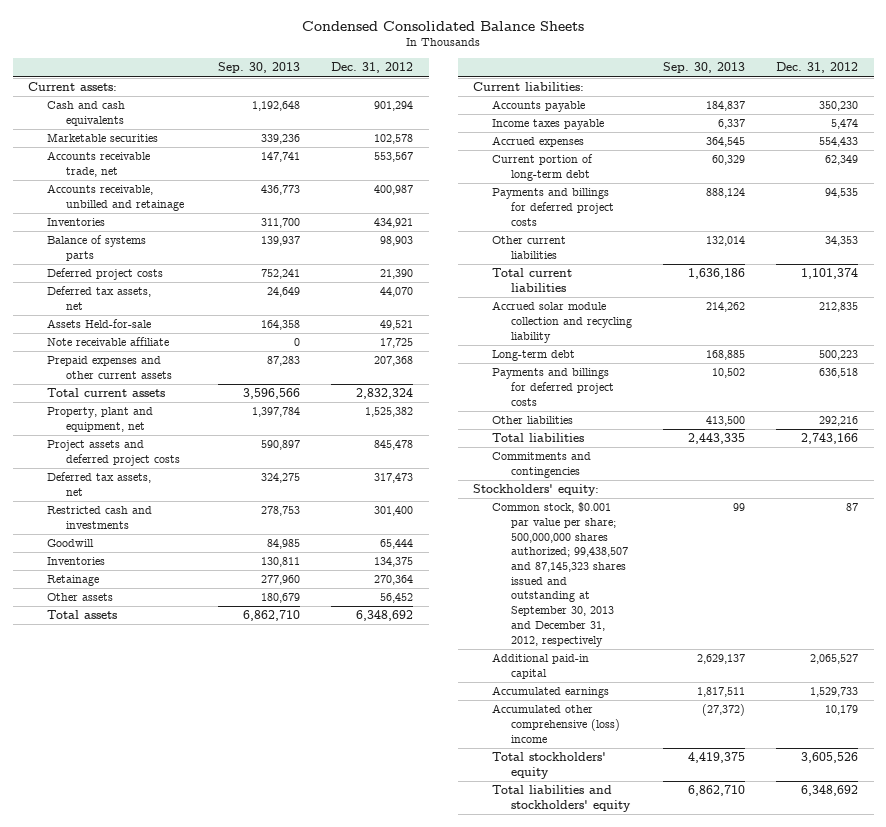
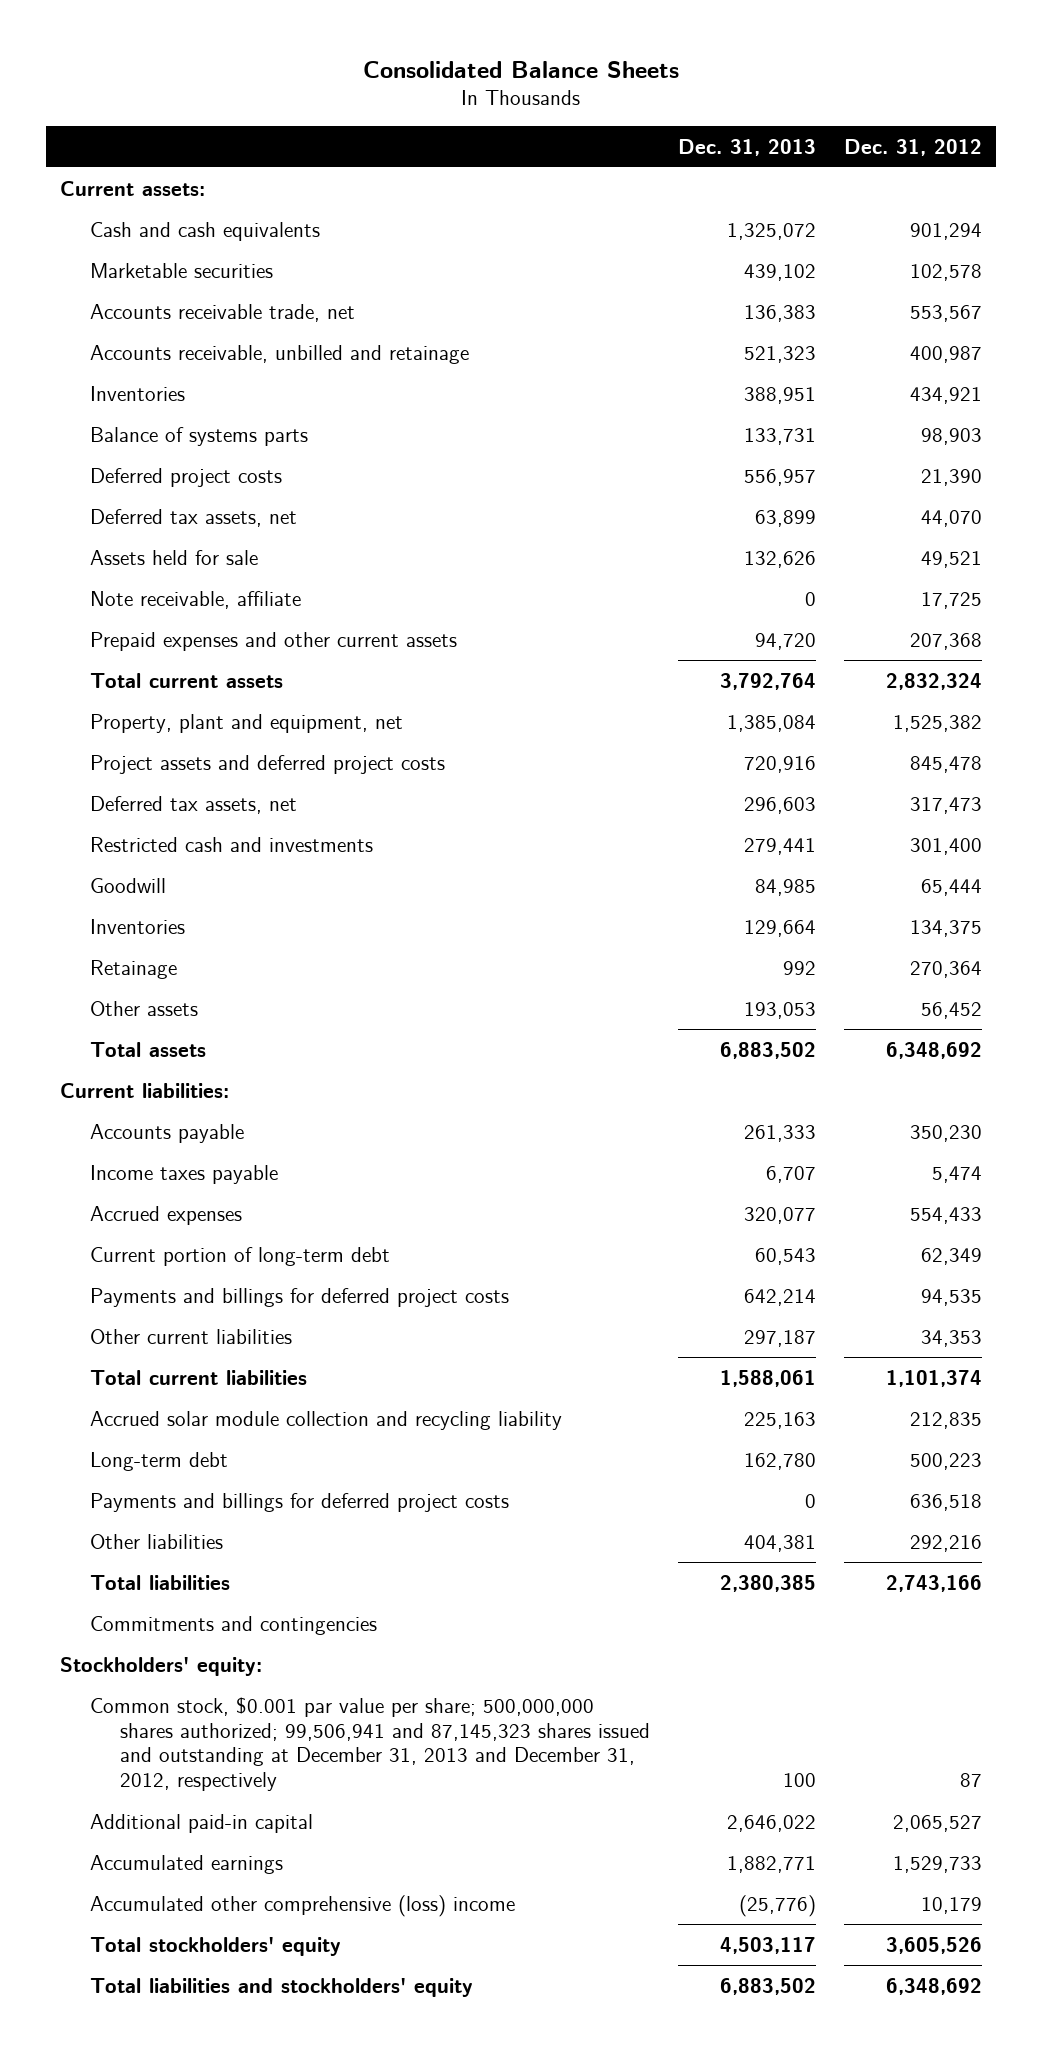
- Condensed Consolidated Balance Sheets
+ Consolidated Balance Sheets
- | Sep. 30, 2013 | Dec. 31, 2012
+ | Dec. 31, 2013 | Dec. 31, 2012
- Assets Held-for-sale | 164,358 | 49,521
- Note receivable affiliate | 0 | 17,725
+ Assets held for sale | 132,626 | 49,521
+ Note receivable, affiliate | 0 | 17,725
- Common stock, $0.001 par value per share; 500,000,000 shares authorized; 99,438,507 and 87,145,323 shares issued and outstanding at September 30, 2013 and December 31, 2012, respectively | 99 | 87
+ Common stock, $0.001 par value per share; 500,000,000 shares authorized; 99,506,941 and 87,145,323 shares issued and outstanding at December 31, 2013 and December 31, 2012, respectively | 100 | 87

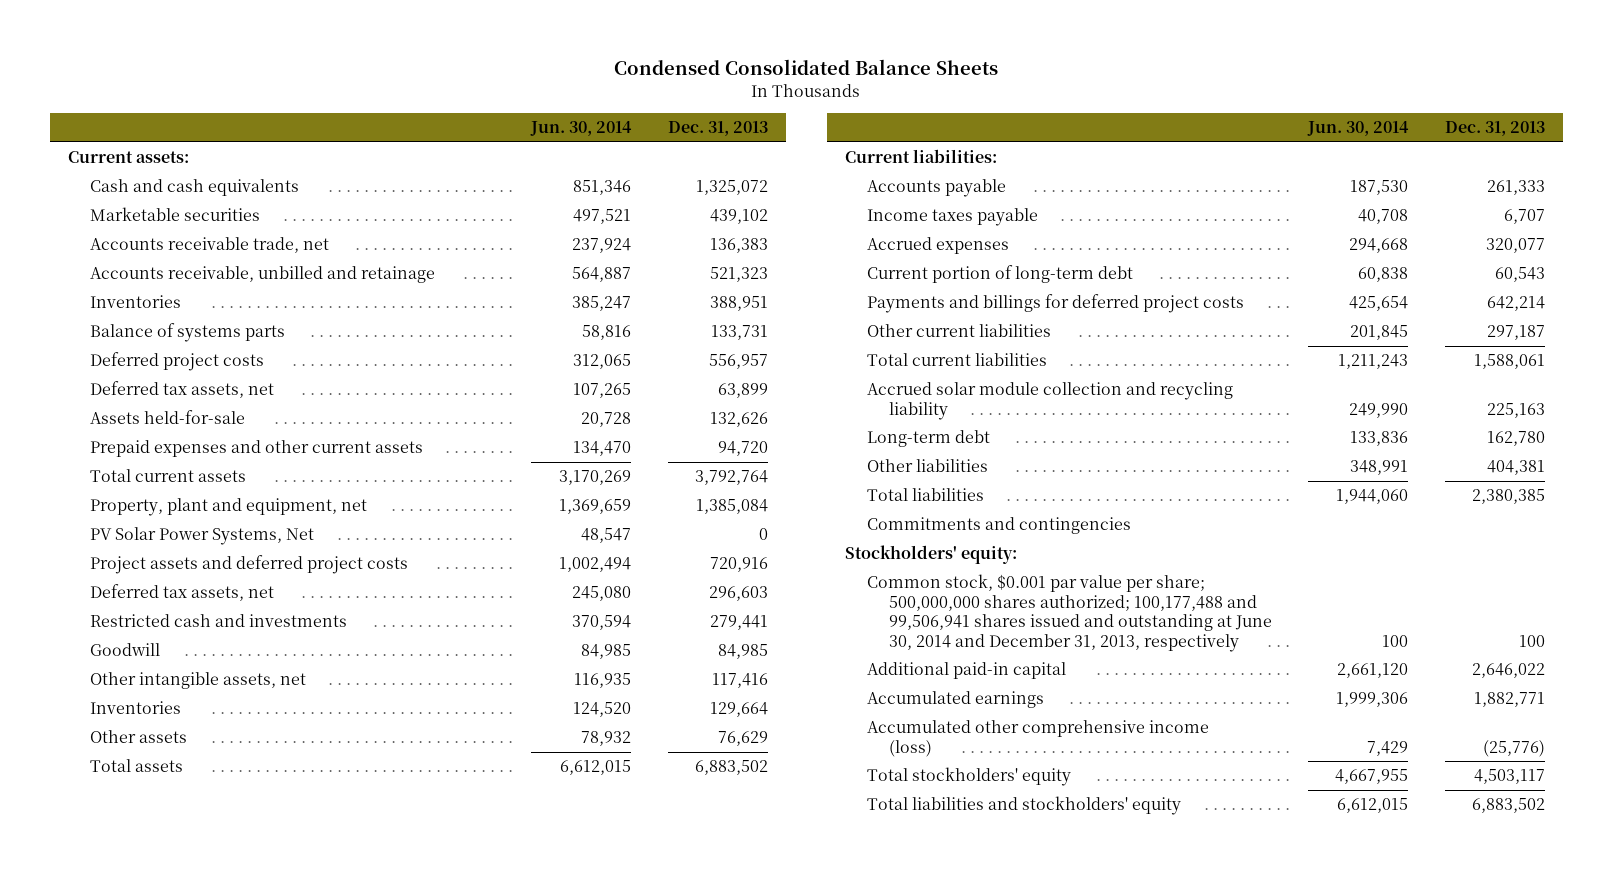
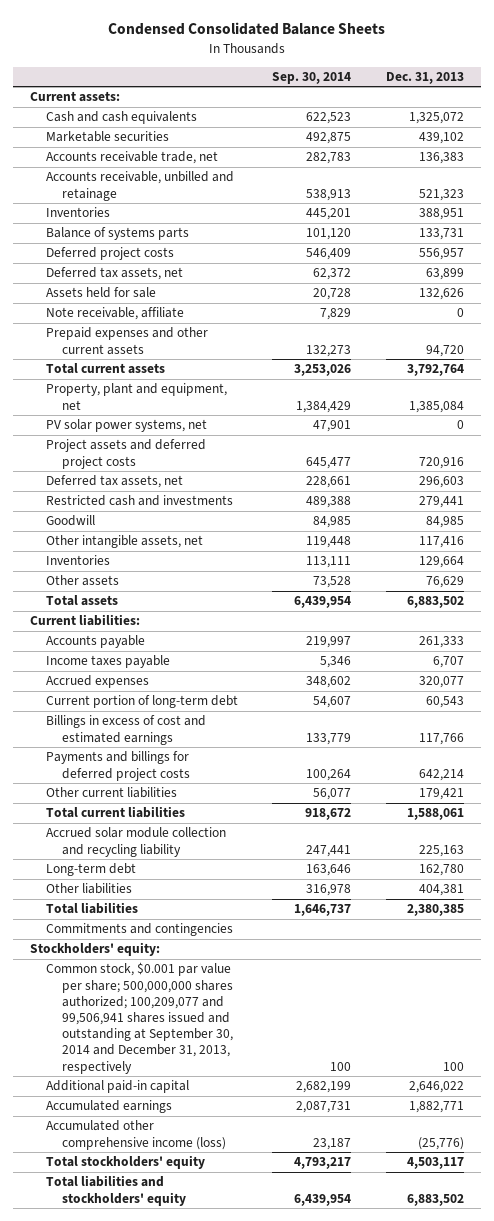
- | Jun. 30, 2014 | Dec. 31, 2013
+ | Sep. 30, 2014 | Dec. 31, 2013
- Assets held-for-sale | 20,728 | 132,626
+ Assets held for sale | 20,728 | 132,626
+ Note receivable, affiliate | 7,829 | 0
- PV Solar Power Systems, Net | 48,547 | 0
+ PV solar power systems, net | 47,901 | 0
+ Billings in excess of cost and estimated earnings | 133,779 | 117,766
- Other current liabilities | 201,845 | 297,187
+ Other current liabilities | 56,077 | 179,421
- Common stock, $0.001 par value per share; 500,000,000 shares authorized; 100,177,488 and 99,506,941 shares issued and outstanding at June 30, 2014 and December 31, 2013, respectively | 100 | 100
+ Common stock, $0.001 par value per share; 500,000,000 shares authorized; 100,209,077 and 99,506,941 shares issued and outstanding at September 30, 2014 and December 31, 2013, respectively | 100 | 100

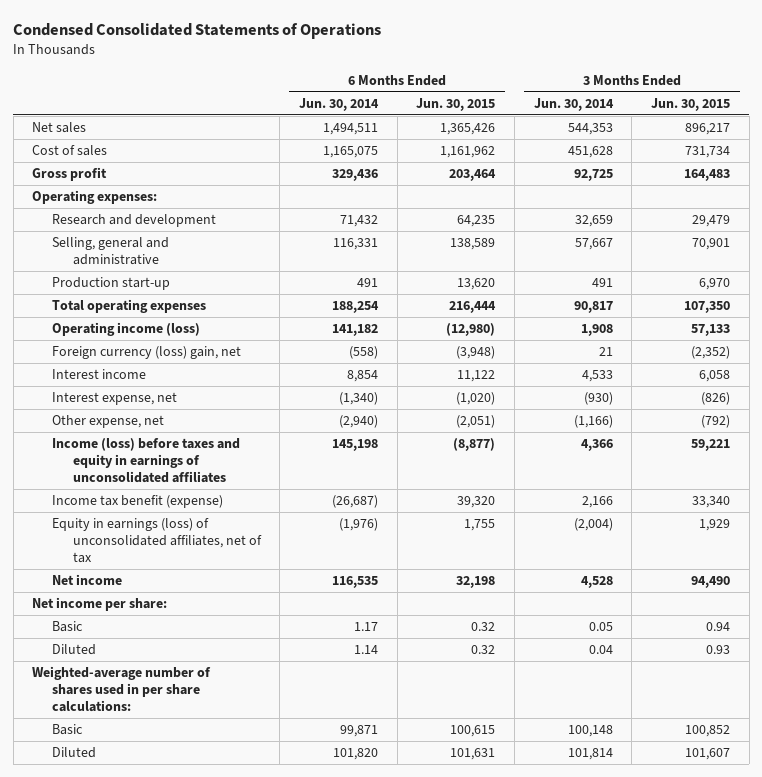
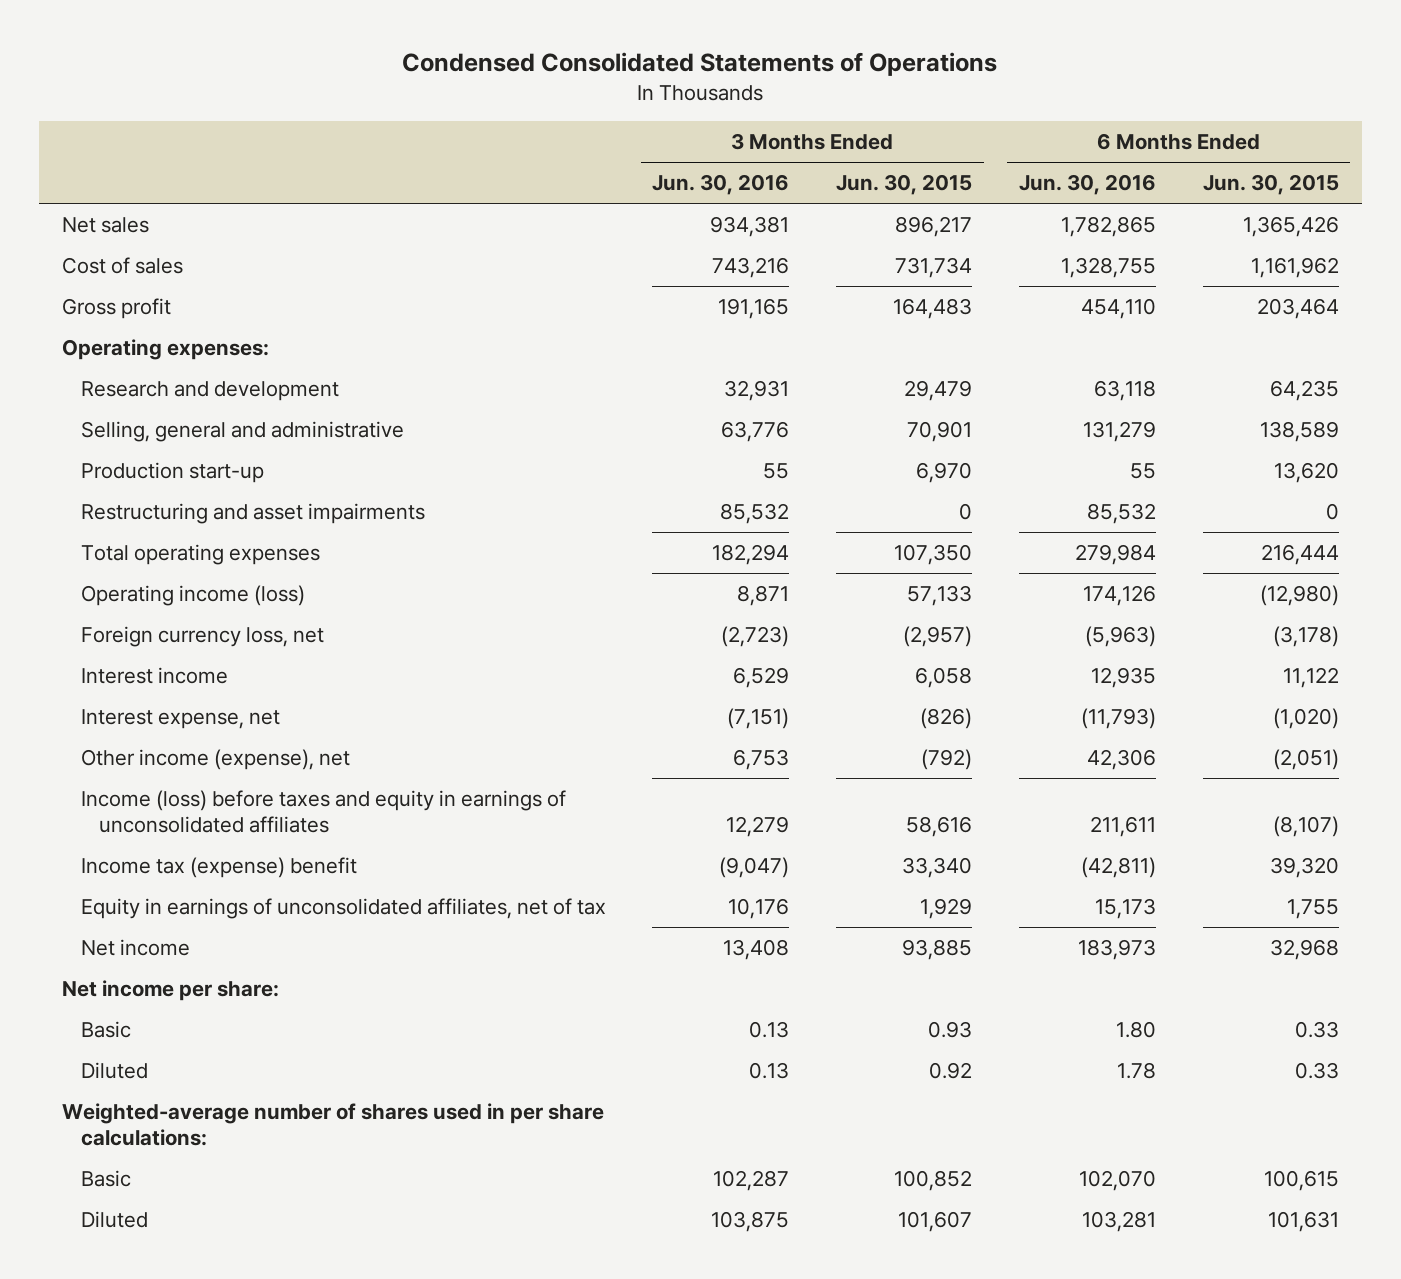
- | 6 Months Ended Jun. 30, 2014 | 6 Months Ended Jun. 30, 2015 | 3 Months Ended Jun. 30, 2014 | 3 Months Ended Jun. 30, 2015
+ | 3 Months Ended Jun. 30, 2016 | 3 Months Ended Jun. 30, 2015 | 6 Months Ended Jun. 30, 2016 | 6 Months Ended Jun. 30, 2015
+ Restructuring and asset impairments | 85,532 | 0 | 85,532 | 0
- Foreign currency (loss) gain, net | (558) | (3,948) | 21 | (2,352)
+ Foreign currency loss, net | (2,723) | (2,957) | (5,963) | (3,178)
- Other expense, net | (2,940) | (2,051) | (1,166) | (792)
- Income (loss) before taxes and equity in earnings of unconsolidated affiliates | 145,198 | (8,877) | 4,366 | 59,221
- Income tax benefit (expense) | (26,687) | 39,320 | 2,166 | 33,340
- Equity in earnings (loss) of unconsolidated affiliates, net of tax | (1,976) | 1,755 | (2,004) | 1,929
- Net income | 116,535 | 32,198 | 4,528 | 94,490
+ Other income (expense), net | 6,753 | (792) | 42,306 | (2,051)
+ Income (loss) before taxes and equity in earnings of unconsolidated affiliates | 12,279 | 58,616 | 211,611 | (8,107)
+ Income tax (expense) benefit | (9,047) | 33,340 | (42,811) | 39,320
+ Equity in earnings of unconsolidated affiliates, net of tax | 10,176 | 1,929 | 15,173 | 1,755
+ Net income | 13,408 | 93,885 | 183,973 | 32,968
- Basic | 1.17 | 0.32 | 0.05 | 0.94
- Diluted | 1.14 | 0.32 | 0.04 | 0.93
+ Basic | 0.13 | 0.93 | 1.80 | 0.33
+ Diluted | 0.13 | 0.92 | 1.78 | 0.33

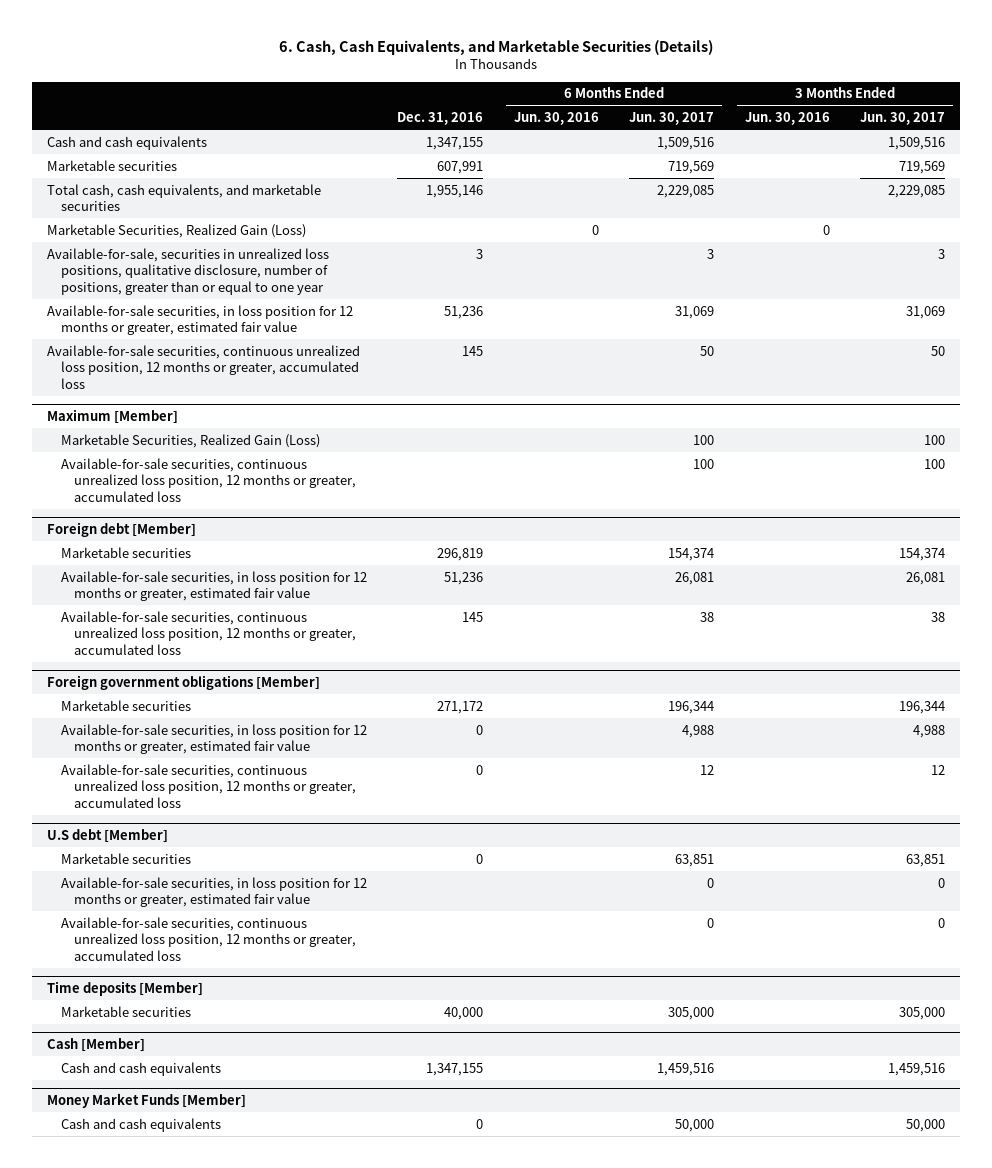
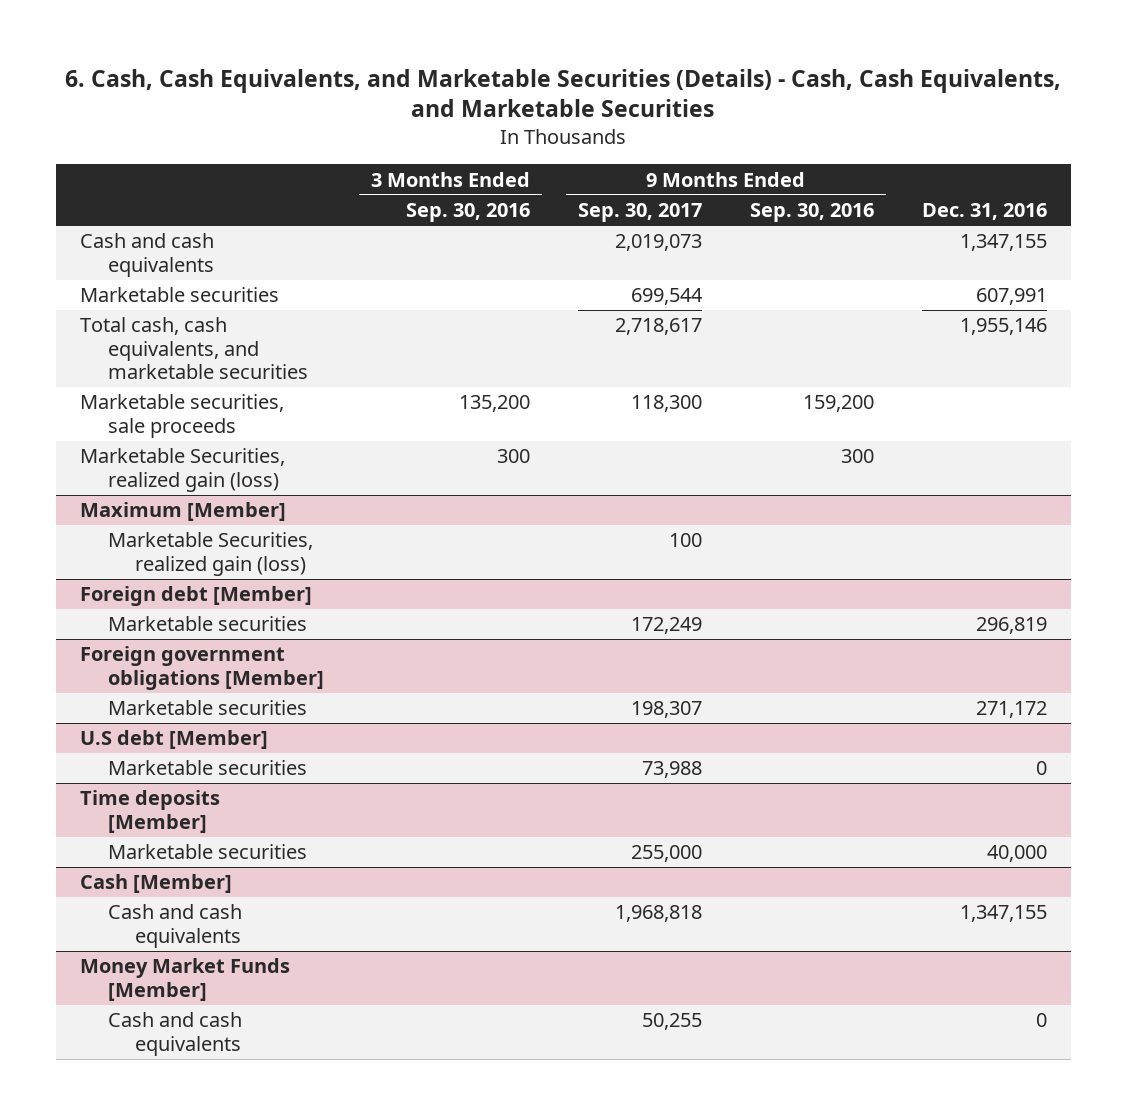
- 6. Cash, Cash Equivalents, and Marketable Securities (Details)
+ 6. Cash, Cash Equivalents, and Marketable Securities (Details) - Cash, Cash Equivalents, and Marketable Securities
- | Dec. 31, 2016 | 6 Months Ended Jun. 30, 2016 | 6 Months Ended Jun. 30, 2017 | 3 Months Ended Jun. 30, 2016 | 3 Months Ended Jun. 30, 2017
+ | 3 Months Ended Sep. 30, 2016 | 9 Months Ended Sep. 30, 2017 | 9 Months Ended Sep. 30, 2016 | Dec. 31, 2016
- Marketable Securities, Realized Gain (Loss) | | 0 | | 0 |
- Available-for-sale, securities in unrealized loss positions, qualitative disclosure, number of positions, greater than or equal to one year | 3 | | 3 | | 3
- Available-for-sale securities, in loss position for 12 months or greater, estimated fair value | 51,236 | | 31,069 | | 31,069
- Available-for-sale securities, continuous unrealized loss position, 12 months or greater, accumulated loss | 145 | | 50 | | 50
+ Marketable securities, sale proceeds | 135,200 | 118,300 | 159,200 |
+ Marketable Securities, realized gain (loss) | 300 | | 300 |
@ Maximum [Member]
- Marketable Securities, Realized Gain (Loss) | | | 100 | | 100
- Available-for-sale securities, continuous unrealized loss position, 12 months or greater, accumulated loss | | | 100 | | 100
+ Marketable Securities, realized gain (loss) | | 100 | |
@ Foreign debt [Member]
- Available-for-sale securities, in loss position for 12 months or greater, estimated fair value | 51,236 | | 26,081 | | 26,081
- Available-for-sale securities, continuous unrealized loss position, 12 months or greater, accumulated loss | 145 | | 38 | | 38
@ Foreign government obligations [Member]
- Available-for-sale securities, in loss position for 12 months or greater, estimated fair value | 0 | | 4,988 | | 4,988
- Available-for-sale securities, continuous unrealized loss position, 12 months or greater, accumulated loss | 0 | | 12 | | 12
@ U.S debt [Member]
- Available-for-sale securities, in loss position for 12 months or greater, estimated fair value | | | 0 | | 0
- Available-for-sale securities, continuous unrealized loss position, 12 months or greater, accumulated loss | | | 0 | | 0

